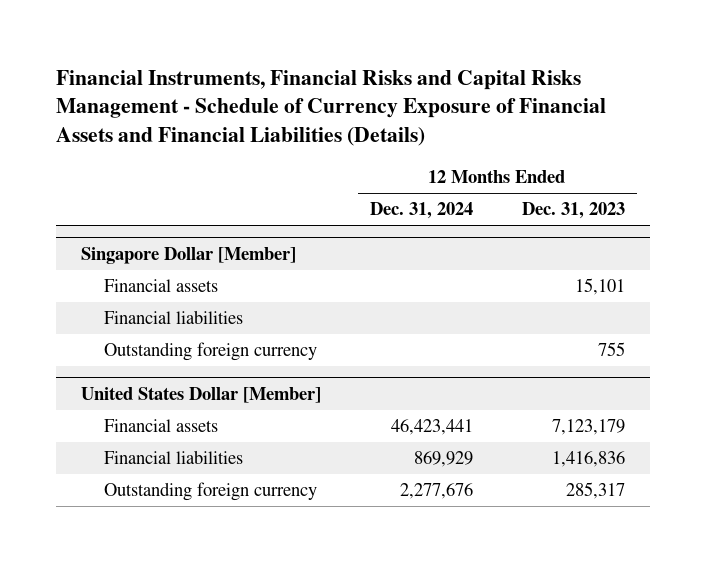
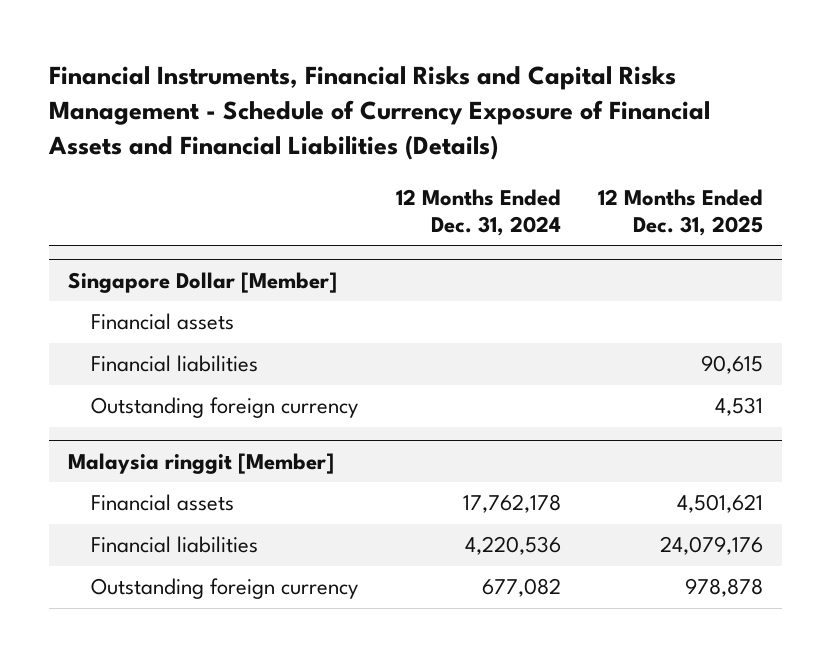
- | 12 Months Ended Dec. 31, 2024 | 12 Months Ended Dec. 31, 2023
+ | 12 Months Ended Dec. 31, 2024 | 12 Months Ended Dec. 31, 2025
- United States Dollar [Member]
- Financial assets | 46,423,441 | 7,123,179
- Financial liabilities | 869,929 | 1,416,836
- Outstanding foreign currency | 2,277,676 | 285,317
+ Malaysia ringgit [Member]
+ Financial assets | 17,762,178 | 4,501,621
+ Financial liabilities | 4,220,536 | 24,079,176
+ Outstanding foreign currency | 677,082 | 978,878

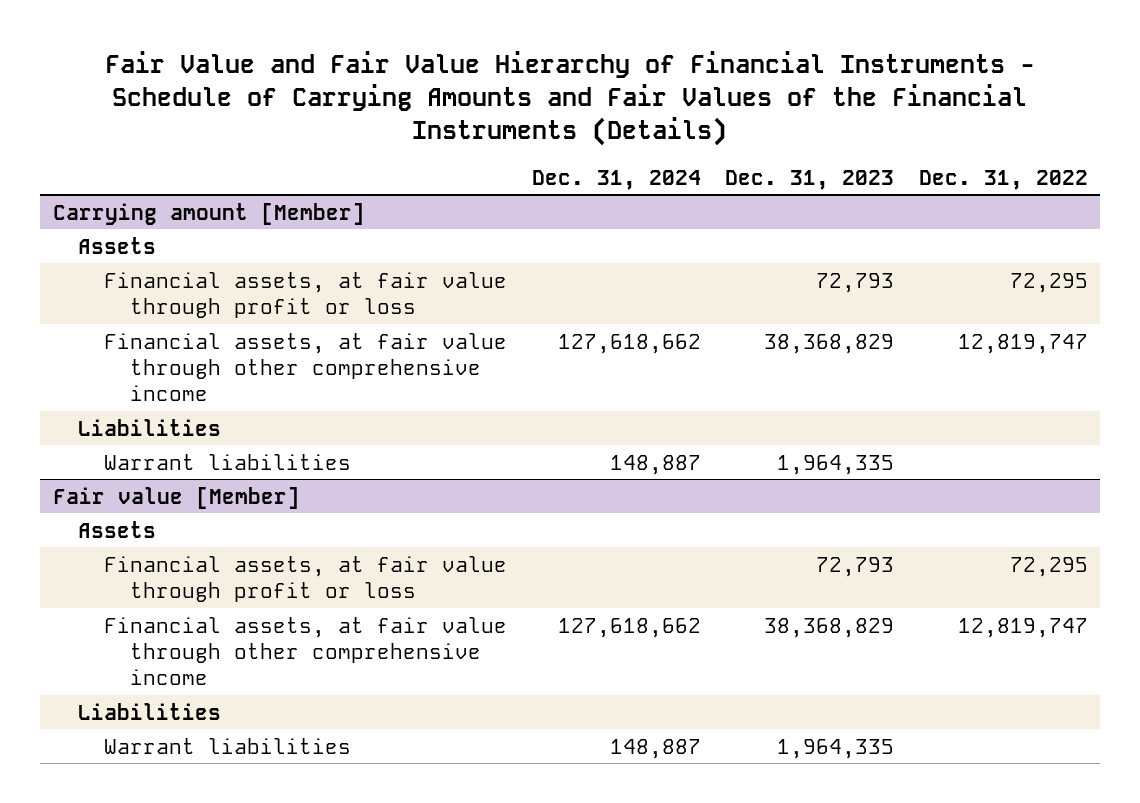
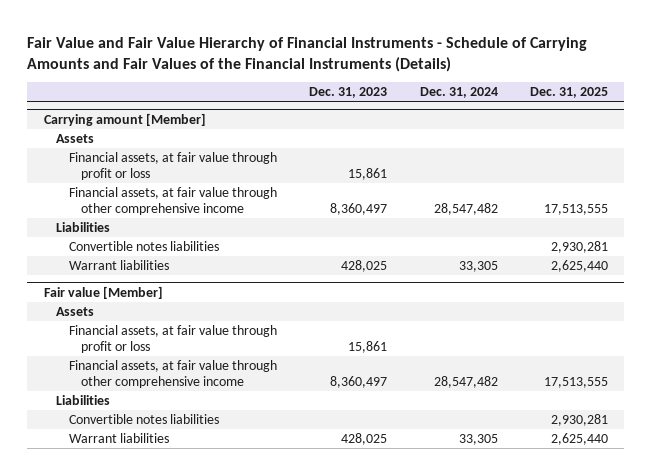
- | Dec. 31, 2024 | Dec. 31, 2023 | Dec. 31, 2022
+ | Dec. 31, 2023 | Dec. 31, 2024 | Dec. 31, 2025
@ Carrying amount [Member]
- Financial assets, at fair value through profit or loss | | 72,793 | 72,295
- Financial assets, at fair value through other comprehensive income | 127,618,662 | 38,368,829 | 12,819,747
+ Financial assets, at fair value through profit or loss | 15,861 | |
+ Financial assets, at fair value through other comprehensive income | 8,360,497 | 28,547,482 | 17,513,555
- Warrant liabilities | 148,887 | 1,964,335 |
+ Convertible notes liabilities | | | 2,930,281
+ Warrant liabilities | 428,025 | 33,305 | 2,625,440
@ Fair value [Member]
- Financial assets, at fair value through profit or loss | | 72,793 | 72,295
- Financial assets, at fair value through other comprehensive income | 127,618,662 | 38,368,829 | 12,819,747
+ Financial assets, at fair value through profit or loss | 15,861 | |
+ Financial assets, at fair value through other comprehensive income | 8,360,497 | 28,547,482 | 17,513,555
- Warrant liabilities | 148,887 | 1,964,335 |
+ Convertible notes liabilities | | | 2,930,281
+ Warrant liabilities | 428,025 | 33,305 | 2,625,440

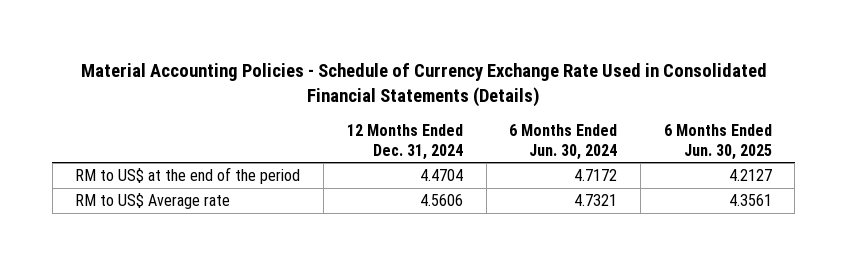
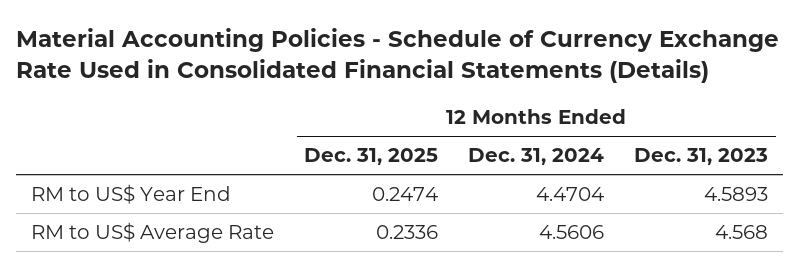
- | 12 Months Ended Dec. 31, 2024 | 6 Months Ended Jun. 30, 2024 | 6 Months Ended Jun. 30, 2025
+ | 12 Months Ended Dec. 31, 2025 | 12 Months Ended Dec. 31, 2024 | 12 Months Ended Dec. 31, 2023
- RM to US$ at the end of the period | 4.4704 | 4.7172 | 4.2127
- RM to US$ Average rate | 4.5606 | 4.7321 | 4.3561
+ RM to US$ Year End | 0.2474 | 4.4704 | 4.5893
+ RM to US$ Average Rate | 0.2336 | 4.5606 | 4.568

